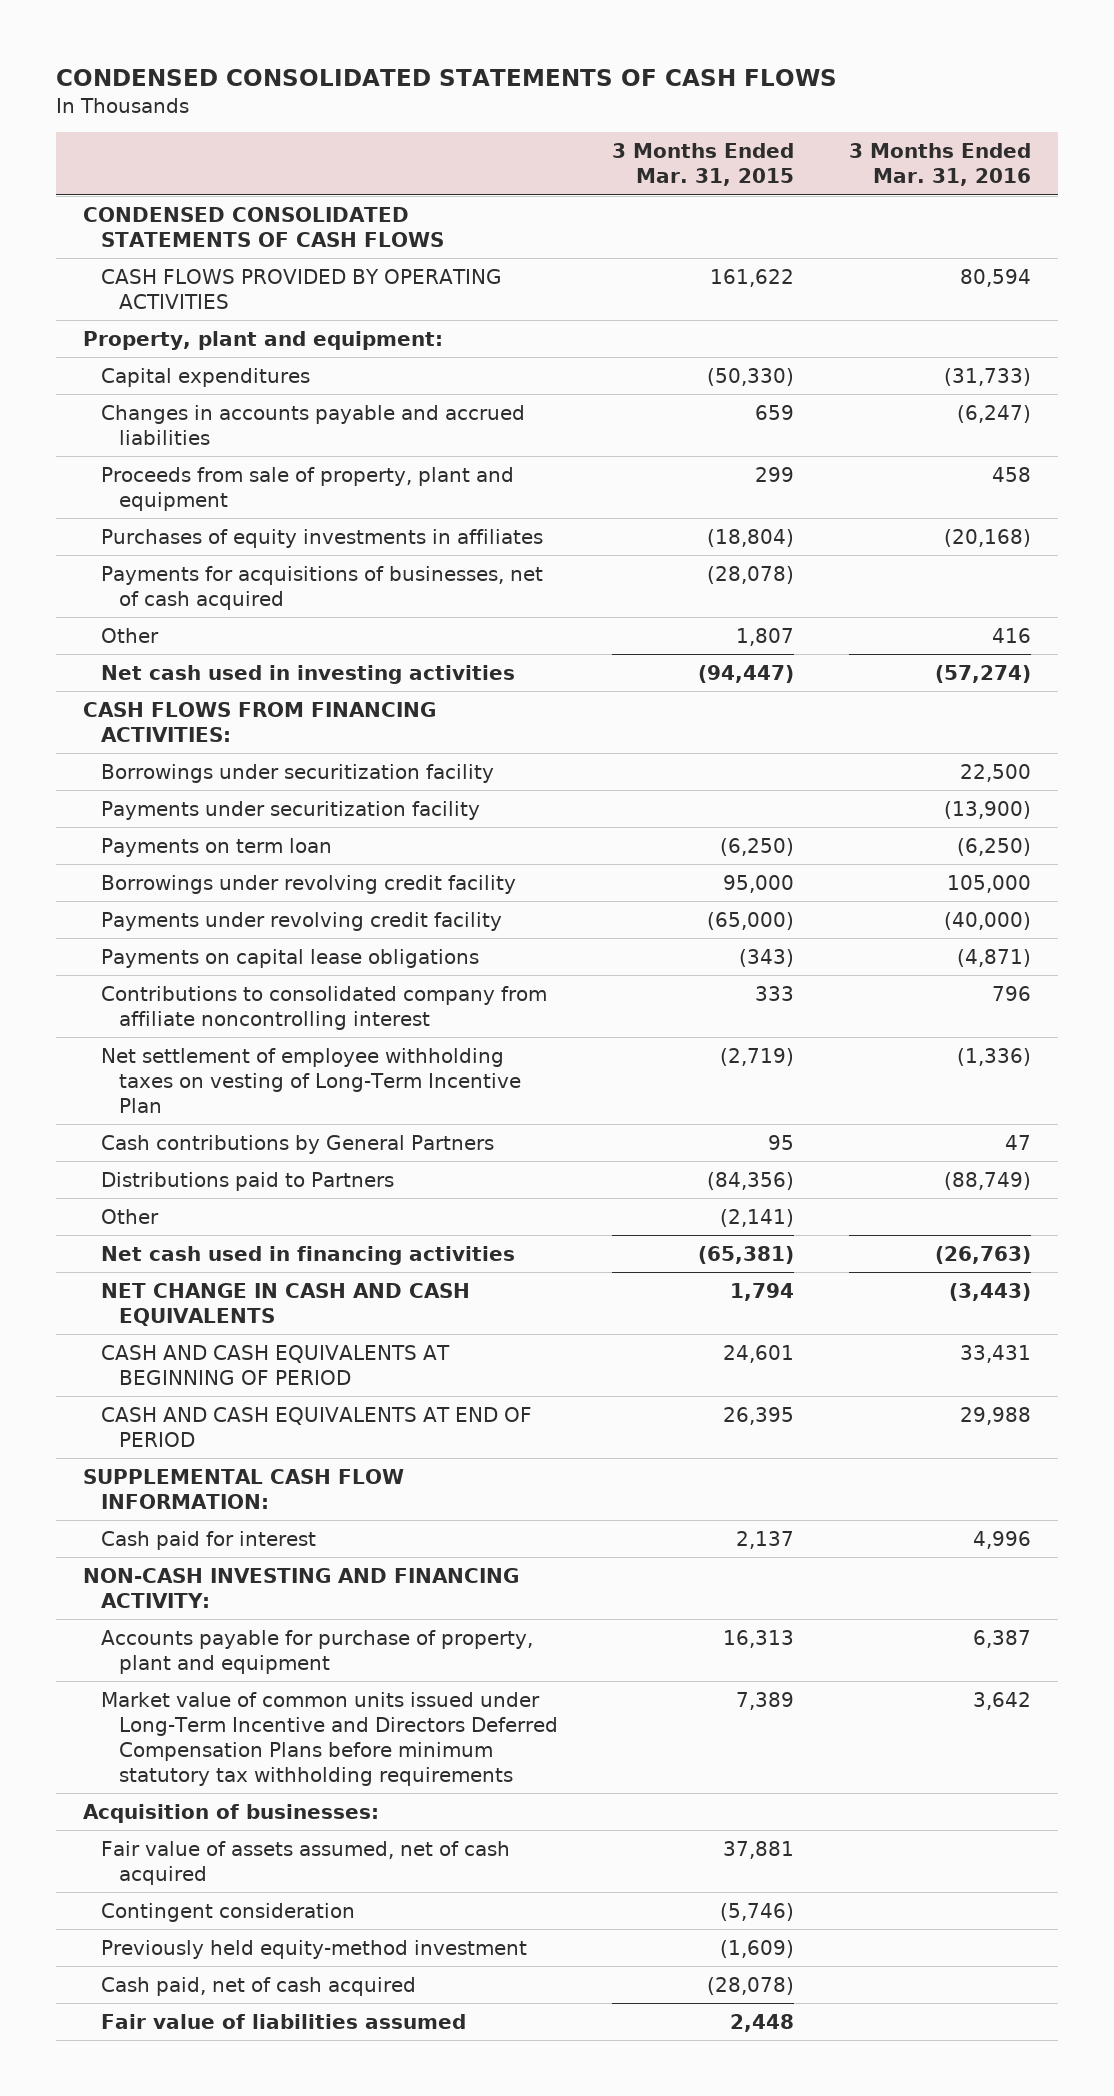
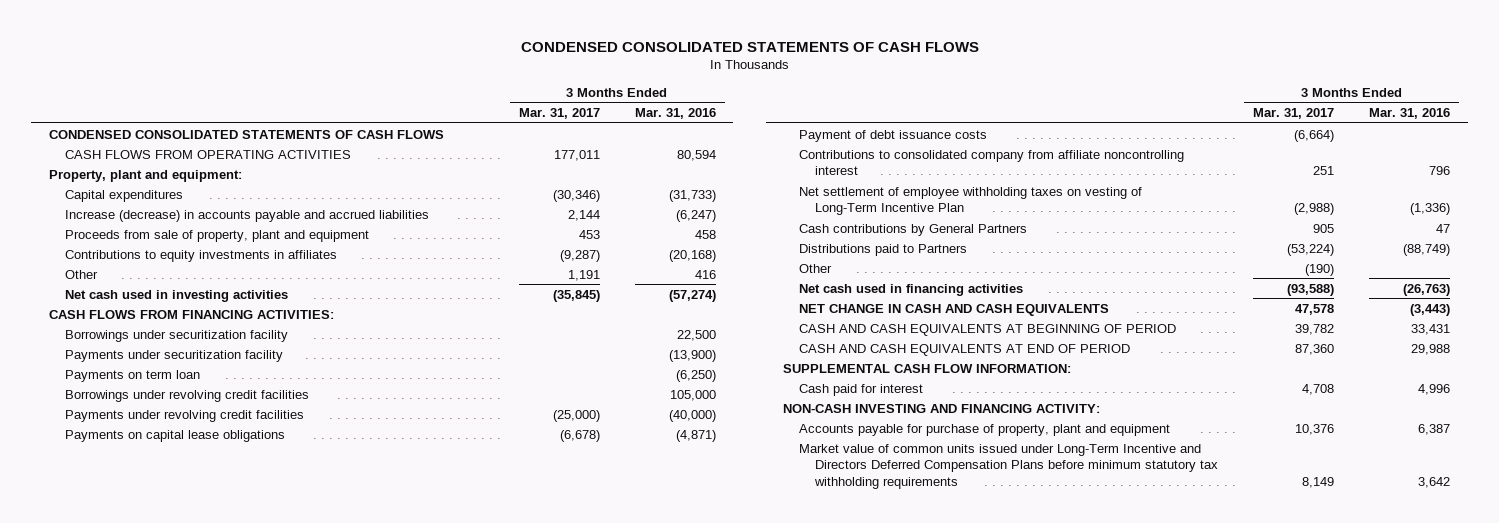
- | 3 Months Ended Mar. 31, 2015 | 3 Months Ended Mar. 31, 2016
+ | 3 Months Ended Mar. 31, 2017 | 3 Months Ended Mar. 31, 2016
- CASH FLOWS PROVIDED BY OPERATING ACTIVITIES | 161,622 | 80,594
+ CASH FLOWS FROM OPERATING ACTIVITIES | 177,011 | 80,594
- Changes in accounts payable and accrued liabilities | 659 | (6,247)
+ Increase (decrease) in accounts payable and accrued liabilities | 2,144 | (6,247)
- Purchases of equity investments in affiliates | (18,804) | (20,168)
- Payments for acquisitions of businesses, net of cash acquired | (28,078) |
+ Contributions to equity investments in affiliates | (9,287) | (20,168)
- Borrowings under revolving credit facility | 95,000 | 105,000
- Payments under revolving credit facility | (65,000) | (40,000)
+ Borrowings under revolving credit facilities | | 105,000
+ Payments under revolving credit facilities | (25,000) | (40,000)
+ Payment of debt issuance costs | (6,664) |
- Acquisition of businesses:
- Fair value of assets assumed, net of cash acquired | 37,881 |
- Contingent consideration | (5,746) |
- Previously held equity-method investment | (1,609) |
- Cash paid, net of cash acquired | (28,078) |
- Fair value of liabilities assumed | 2,448 |

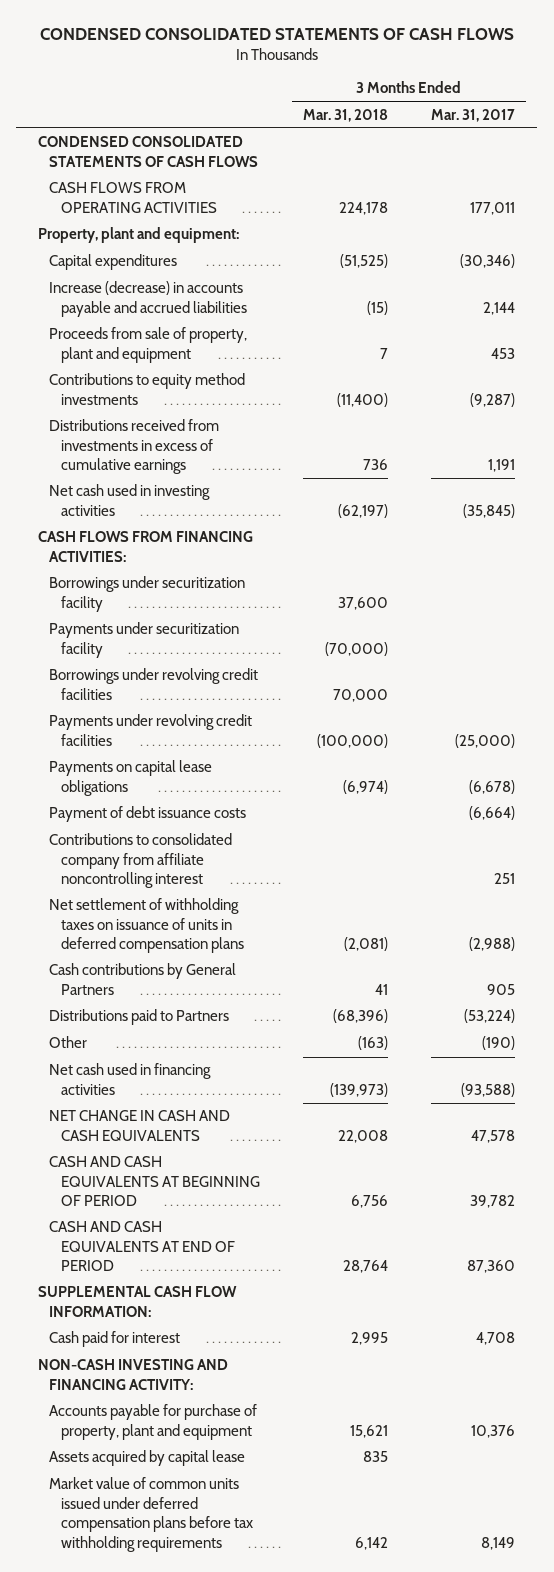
- | 3 Months Ended Mar. 31, 2017 | 3 Months Ended Mar. 31, 2016
+ | 3 Months Ended Mar. 31, 2018 | 3 Months Ended Mar. 31, 2017
- Contributions to equity investments in affiliates | (9,287) | (20,168)
- Other | 1,191 | 416
+ Contributions to equity method investments | (11,400) | (9,287)
+ Distributions received from investments in excess of cumulative earnings | 736 | 1,191
- Payments on term loan | | (6,250)
- Net settlement of employee withholding taxes on vesting of Long-Term Incentive Plan | (2,988) | (1,336)
+ Net settlement of withholding taxes on issuance of units in deferred compensation plans | (2,081) | (2,988)
- Market value of common units issued under Long-Term Incentive and Directors Deferred Compensation Plans before minimum statutory tax withholding requirements | 8,149 | 3,642
+ Assets acquired by capital lease | 835 |
+ Market value of common units issued under deferred compensation plans before tax withholding requirements | 6,142 | 8,149

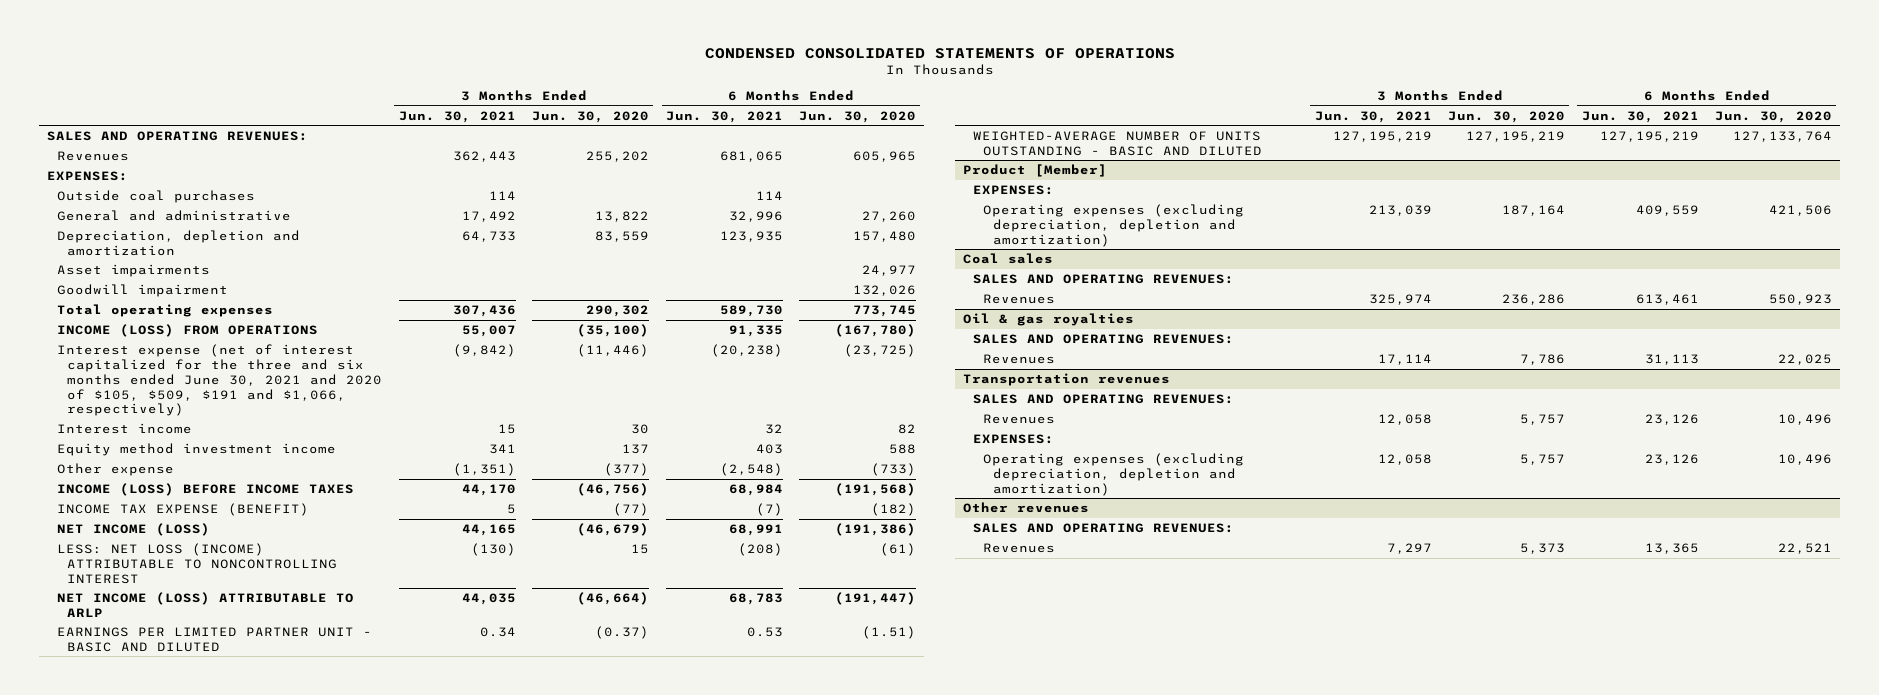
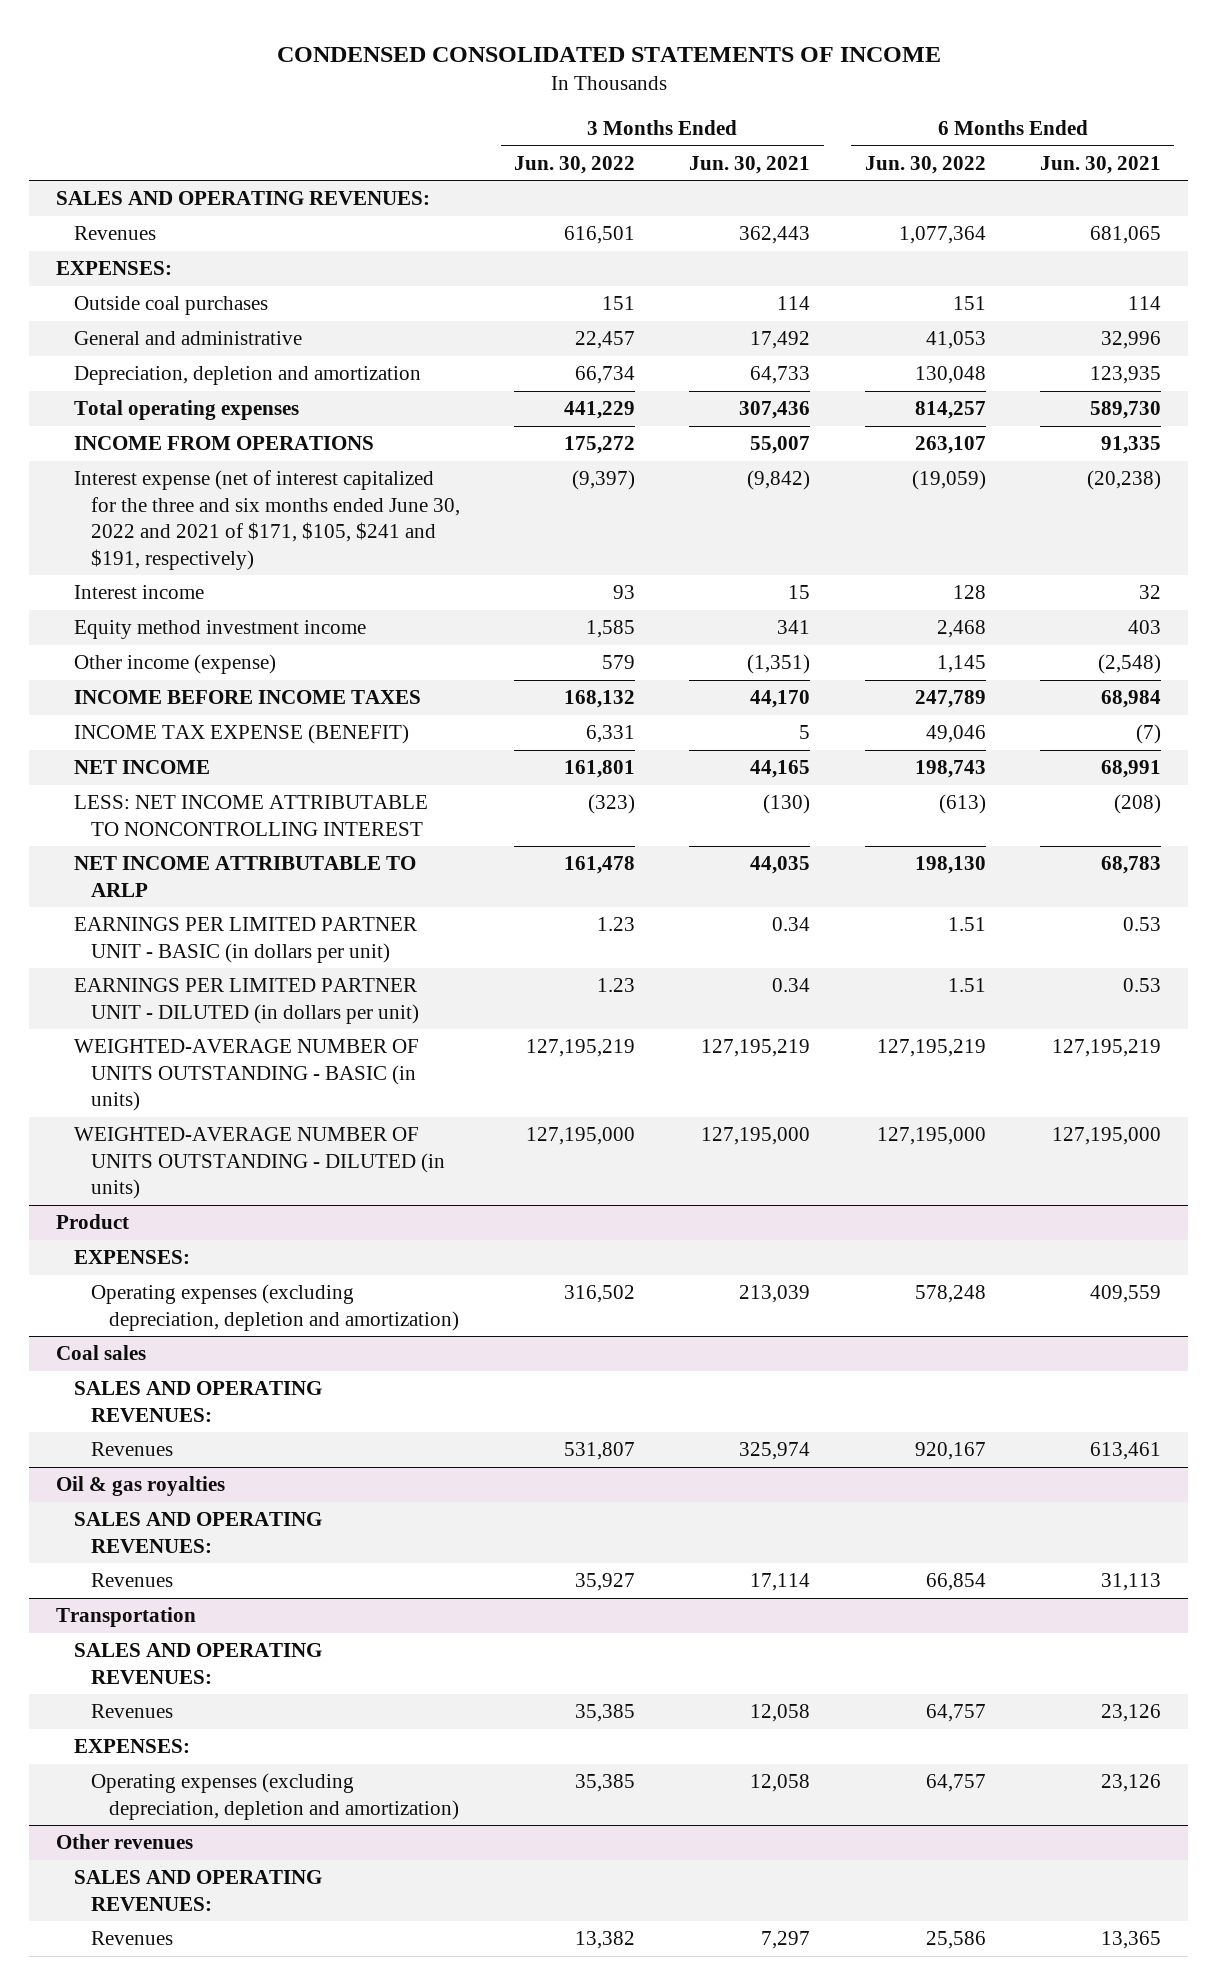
- CONDENSED CONSOLIDATED STATEMENTS OF OPERATIONS
+ CONDENSED CONSOLIDATED STATEMENTS OF INCOME
- | 3 Months Ended Jun. 30, 2021 | 3 Months Ended Jun. 30, 2020 | 6 Months Ended Jun. 30, 2021 | 6 Months Ended Jun. 30, 2020
+ | 3 Months Ended Jun. 30, 2022 | 3 Months Ended Jun. 30, 2021 | 6 Months Ended Jun. 30, 2022 | 6 Months Ended Jun. 30, 2021
- Asset impairments | | | | 24,977
- Goodwill impairment | | | | 132,026
- INCOME (LOSS) FROM OPERATIONS | 55,007 | (35,100) | 91,335 | (167,780)
- Interest expense (net of interest capitalized for the three and six months ended June 30, 2021 and 2020 of $105, $509, $191 and $1,066, respectively) | (9,842) | (11,446) | (20,238) | (23,725)
+ INCOME FROM OPERATIONS | 175,272 | 55,007 | 263,107 | 91,335
+ Interest expense (net of interest capitalized for the three and six months ended June 30, 2022 and 2021 of $171, $105, $241 and $191, respectively) | (9,397) | (9,842) | (19,059) | (20,238)
- Other expense | (1,351) | (377) | (2,548) | (733)
- INCOME (LOSS) BEFORE INCOME TAXES | 44,170 | (46,756) | 68,984 | (191,568)
+ Other income (expense) | 579 | (1,351) | 1,145 | (2,548)
+ INCOME BEFORE INCOME TAXES | 168,132 | 44,170 | 247,789 | 68,984
- NET INCOME (LOSS) | 44,165 | (46,679) | 68,991 | (191,386)
- LESS: NET LOSS (INCOME) ATTRIBUTABLE TO NONCONTROLLING INTEREST | (130) | 15 | (208) | (61)
- NET INCOME (LOSS) ATTRIBUTABLE TO ARLP | 44,035 | (46,664) | 68,783 | (191,447)
- EARNINGS PER LIMITED PARTNER UNIT - BASIC AND DILUTED | 0.34 | (0.37) | 0.53 | (1.51)
- WEIGHTED-AVERAGE NUMBER OF UNITS OUTSTANDING - BASIC AND DILUTED | 127,195,219 | 127,195,219 | 127,195,219 | 127,133,764
- Product [Member]
+ NET INCOME | 161,801 | 44,165 | 198,743 | 68,991
+ LESS: NET INCOME ATTRIBUTABLE TO NONCONTROLLING INTEREST | (323) | (130) | (613) | (208)
+ NET INCOME ATTRIBUTABLE TO ARLP | 161,478 | 44,035 | 198,130 | 68,783
+ EARNINGS PER LIMITED PARTNER UNIT - BASIC (in dollars per unit) | 1.23 | 0.34 | 1.51 | 0.53
+ EARNINGS PER LIMITED PARTNER UNIT - DILUTED (in dollars per unit) | 1.23 | 0.34 | 1.51 | 0.53
+ WEIGHTED-AVERAGE NUMBER OF UNITS OUTSTANDING - BASIC (in units) | 127,195,219 | 127,195,219 | 127,195,219 | 127,195,219
+ WEIGHTED-AVERAGE NUMBER OF UNITS OUTSTANDING - DILUTED (in units) | 127,195,000 | 127,195,000 | 127,195,000 | 127,195,000
+ Product
- Transportation revenues
+ Transportation

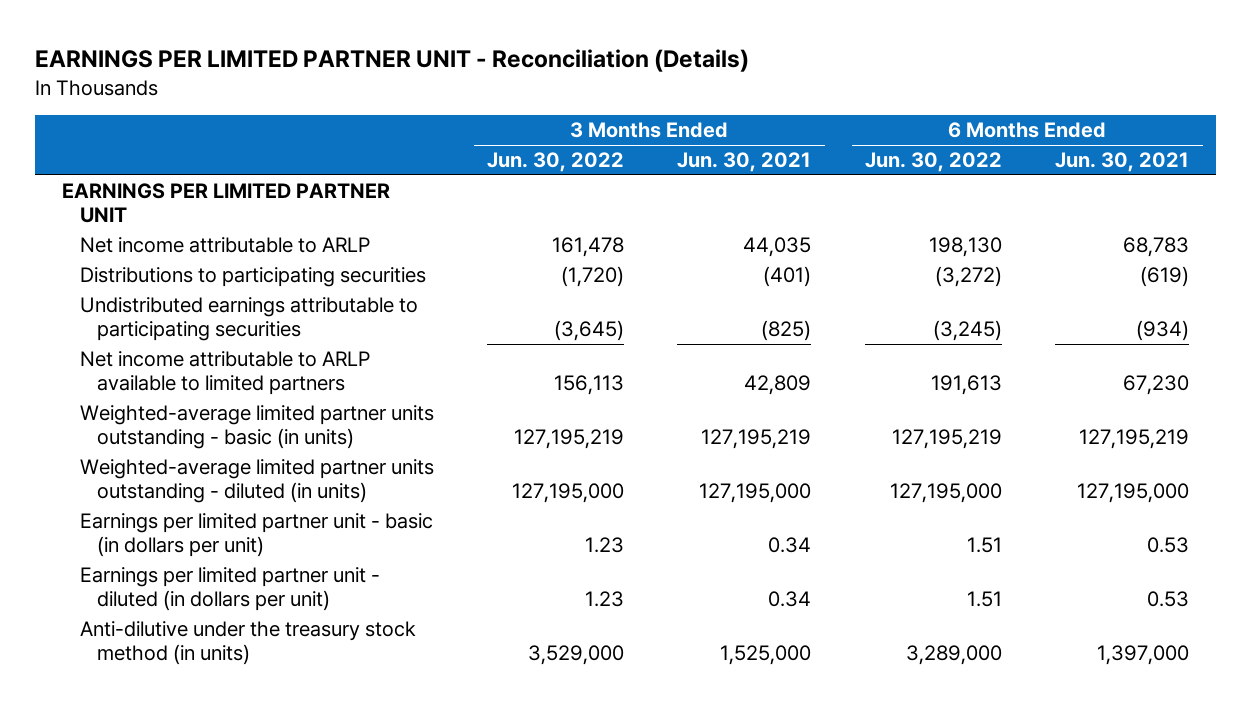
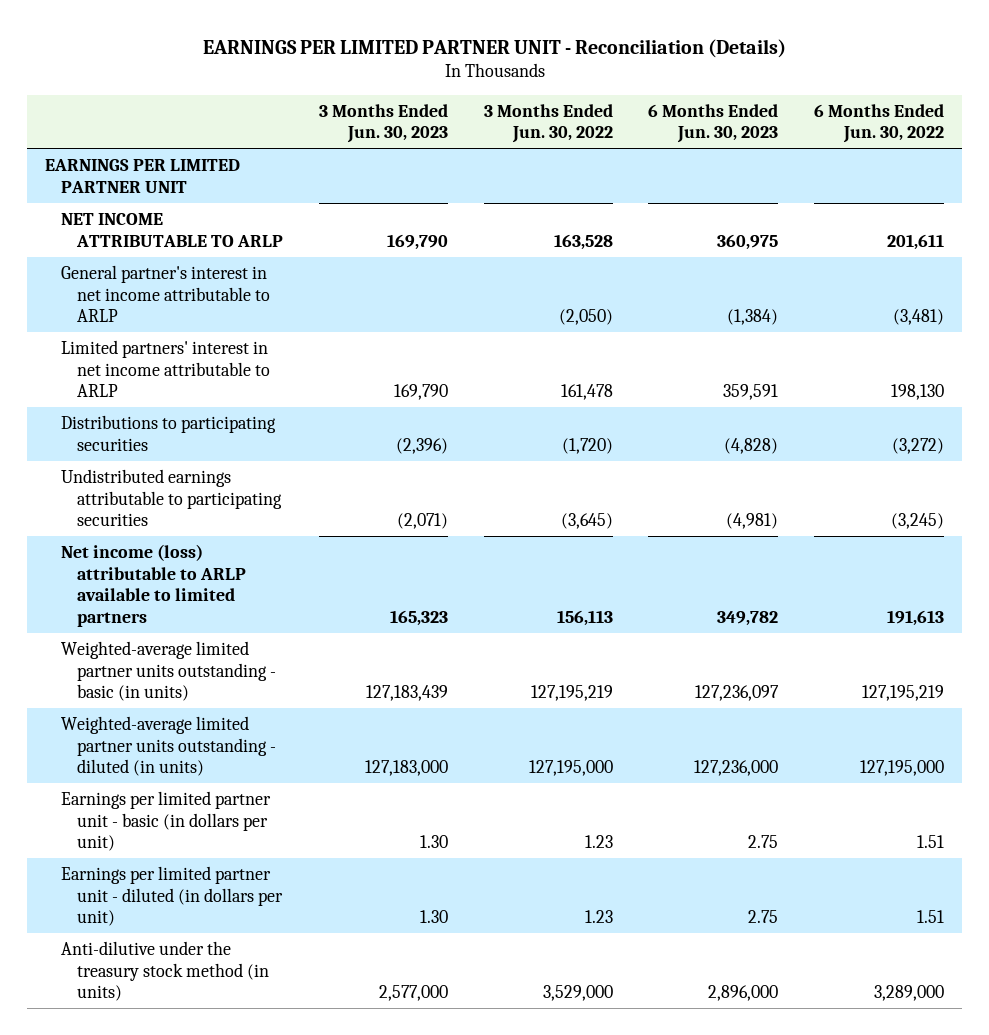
- | 3 Months Ended Jun. 30, 2022 | 3 Months Ended Jun. 30, 2021 | 6 Months Ended Jun. 30, 2022 | 6 Months Ended Jun. 30, 2021
+ | 3 Months Ended Jun. 30, 2023 | 3 Months Ended Jun. 30, 2022 | 6 Months Ended Jun. 30, 2023 | 6 Months Ended Jun. 30, 2022
- Net income attributable to ARLP | 161,478 | 44,035 | 198,130 | 68,783
+ NET INCOME ATTRIBUTABLE TO ARLP | 169,790 | 163,528 | 360,975 | 201,611
+ General partner's interest in net income attributable to ARLP | | (2,050) | (1,384) | (3,481)
+ Limited partners' interest in net income attributable to ARLP | 169,790 | 161,478 | 359,591 | 198,130
- Net income attributable to ARLP available to limited partners | 156,113 | 42,809 | 191,613 | 67,230
+ Net income (loss) attributable to ARLP available to limited partners | 165,323 | 156,113 | 349,782 | 191,613

